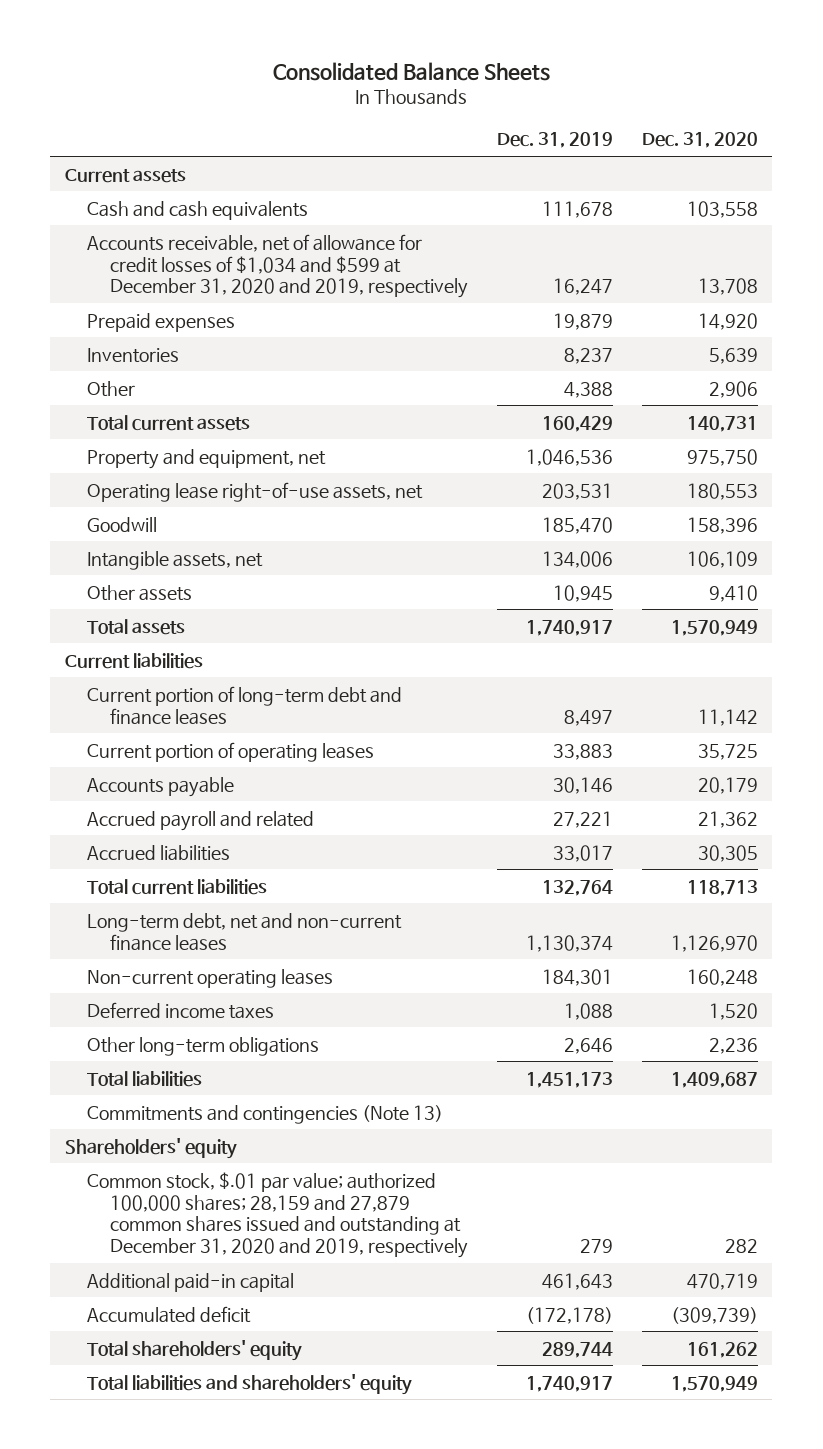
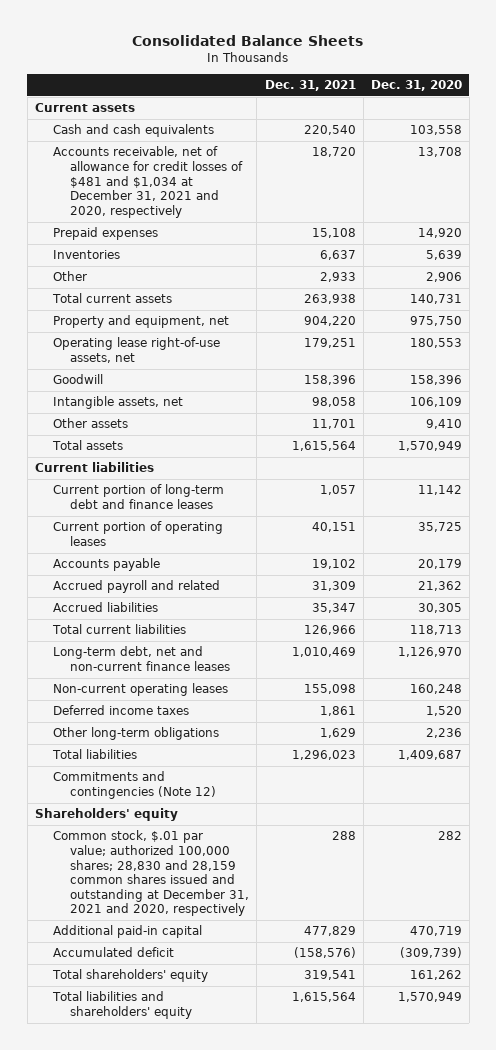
- | Dec. 31, 2019 | Dec. 31, 2020
+ | Dec. 31, 2021 | Dec. 31, 2020
- Accounts receivable, net of allowance for credit losses of $1,034 and $599 at December 31, 2020 and 2019, respectively | 16,247 | 13,708
+ Accounts receivable, net of allowance for credit losses of $481 and $1,034 at December 31, 2021 and 2020, respectively | 18,720 | 13,708
- Commitments and contingencies (Note 13)
+ Commitments and contingencies (Note 12)
- Common stock, $.01 par value; authorized 100,000 shares; 28,159 and 27,879 common shares issued and outstanding at December 31, 2020 and 2019, respectively | 279 | 282
+ Common stock, $.01 par value; authorized 100,000 shares; 28,830 and 28,159 common shares issued and outstanding at December 31, 2021 and 2020, respectively | 288 | 282

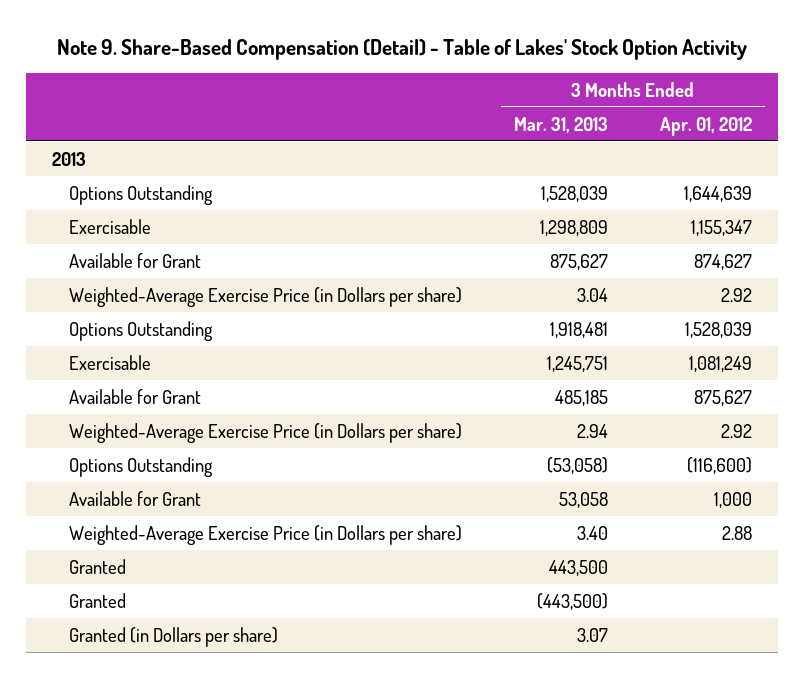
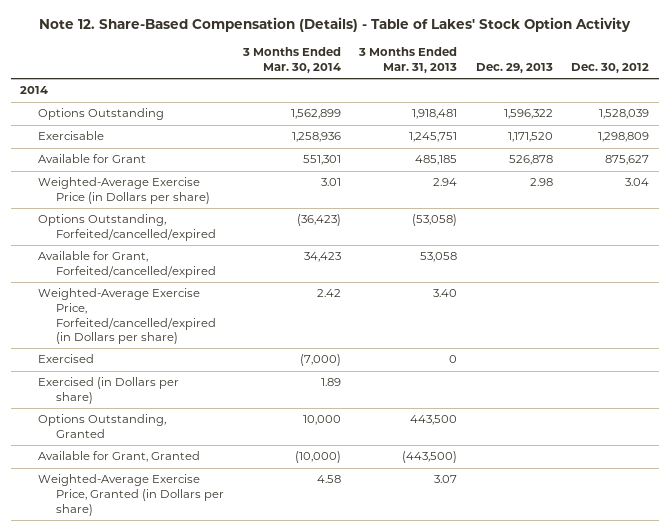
- Note 9. Share-Based Compensation (Detail) - Table of Lakes' Stock Option Activity
+ Note 12. Share-Based Compensation (Details) - Table of Lakes' Stock Option Activity
- | 3 Months Ended Mar. 31, 2013 | 3 Months Ended Apr. 01, 2012
+ | 3 Months Ended Mar. 30, 2014 | 3 Months Ended Mar. 31, 2013 | Dec. 29, 2013 | Dec. 30, 2012
- 2013
- Options Outstanding | 1,528,039 | 1,644,639
- Exercisable | 1,298,809 | 1,155,347
- Available for Grant | 875,627 | 874,627
- Weighted-Average Exercise Price (in Dollars per share) | 3.04 | 2.92
+ 2014
- Options Outstanding | (53,058) | (116,600)
- Available for Grant | 53,058 | 1,000
- Weighted-Average Exercise Price (in Dollars per share) | 3.40 | 2.88
- Granted | 443,500 |
- Granted | (443,500) |
- Granted (in Dollars per share) | 3.07 |
+ Options Outstanding, Forfeited/cancelled/expired | (36,423) | (53,058) | |
+ Available for Grant, Forfeited/cancelled/expired | 34,423 | 53,058 | |
+ Weighted-Average Exercise Price, Forfeited/cancelled/expired (in Dollars per share) | 2.42 | 3.40 | |
+ Exercised | (7,000) | 0 | |
+ Exercised (in Dollars per share) | 1.89 | | |
+ Options Outstanding, Granted | 10,000 | 443,500 | |
+ Available for Grant, Granted | (10,000) | (443,500) | |
+ Weighted-Average Exercise Price, Granted (in Dollars per share) | 4.58 | 3.07 | |

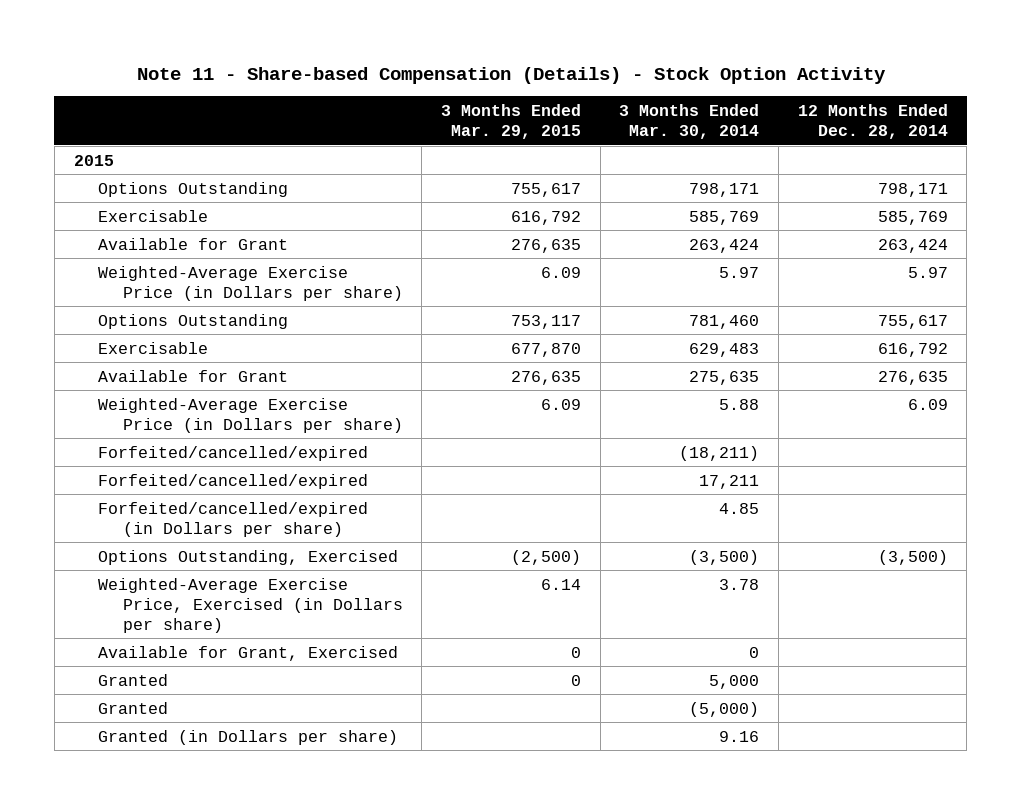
- Note 12. Share-Based Compensation (Details) - Table of Lakes' Stock Option Activity
+ Note 11 - Share-based Compensation (Details) - Stock Option Activity
- | 3 Months Ended Mar. 30, 2014 | 3 Months Ended Mar. 31, 2013 | Dec. 29, 2013 | Dec. 30, 2012
+ | 3 Months Ended Mar. 29, 2015 | 3 Months Ended Mar. 30, 2014 | 12 Months Ended Dec. 28, 2014
- 2014
- Options Outstanding | 1,562,899 | 1,918,481 | 1,596,322 | 1,528,039
- Exercisable | 1,258,936 | 1,245,751 | 1,171,520 | 1,298,809
- Available for Grant | 551,301 | 485,185 | 526,878 | 875,627
- Weighted-Average Exercise Price (in Dollars per share) | 3.01 | 2.94 | 2.98 | 3.04
- Options Outstanding, Forfeited/cancelled/expired | (36,423) | (53,058) | |
- Available for Grant, Forfeited/cancelled/expired | 34,423 | 53,058 | |
- Weighted-Average Exercise Price, Forfeited/cancelled/expired (in Dollars per share) | 2.42 | 3.40 | |
- Exercised | (7,000) | 0 | |
- Exercised (in Dollars per share) | 1.89 | | |
- Options Outstanding, Granted | 10,000 | 443,500 | |
- Available for Grant, Granted | (10,000) | (443,500) | |
- Weighted-Average Exercise Price, Granted (in Dollars per share) | 4.58 | 3.07 | |
+ 2015
+ Options Outstanding | 755,617 | 798,171 | 798,171
+ Exercisable | 616,792 | 585,769 | 585,769
+ Available for Grant | 276,635 | 263,424 | 263,424
+ Weighted-Average Exercise Price (in Dollars per share) | 6.09 | 5.97 | 5.97
+ Options Outstanding | 753,117 | 781,460 | 755,617
+ Exercisable | 677,870 | 629,483 | 616,792
+ Available for Grant | 276,635 | 275,635 | 276,635
+ Weighted-Average Exercise Price (in Dollars per share) | 6.09 | 5.88 | 6.09
+ Forfeited/cancelled/expired | | (18,211) |
+ Forfeited/cancelled/expired | | 17,211 |
+ Forfeited/cancelled/expired (in Dollars per share) | | 4.85 |
+ Options Outstanding, Exercised | (2,500) | (3,500) | (3,500)
+ Weighted-Average Exercise Price, Exercised (in Dollars per share) | 6.14 | 3.78 |
+ Available for Grant, Exercised | 0 | 0 |
+ Granted | 0 | 5,000 |
+ Granted | | (5,000) |
+ Granted (in Dollars per share) | | 9.16 |

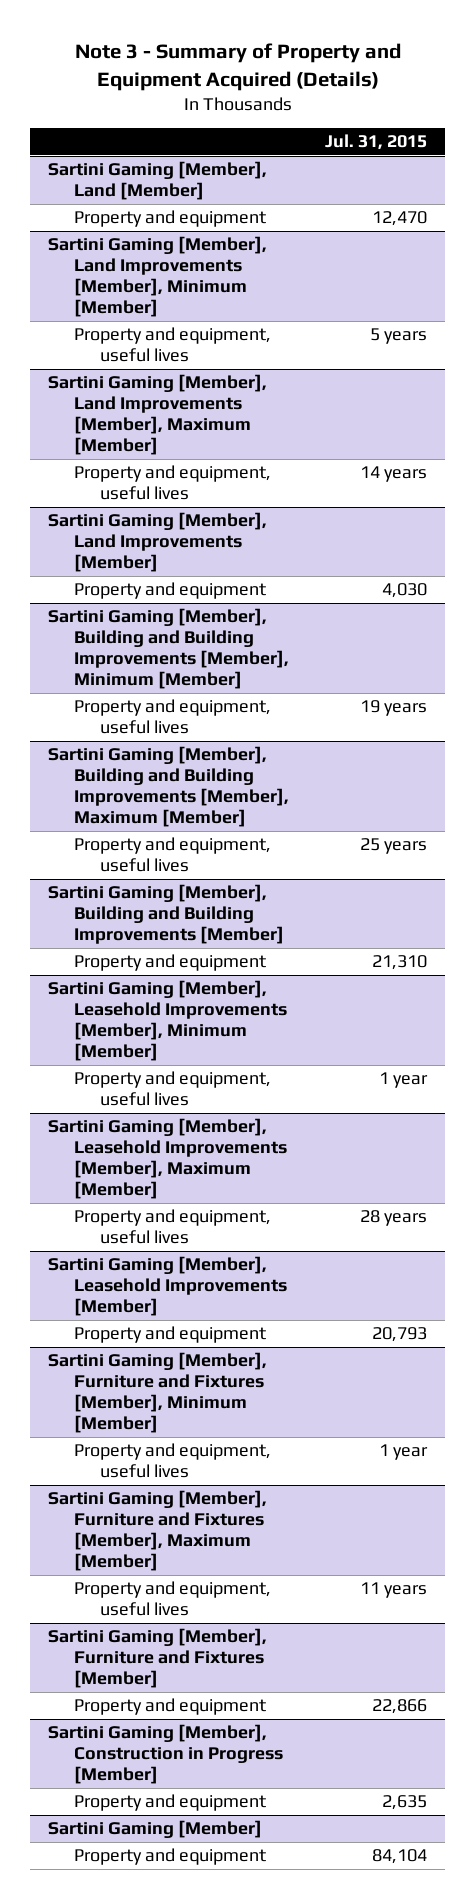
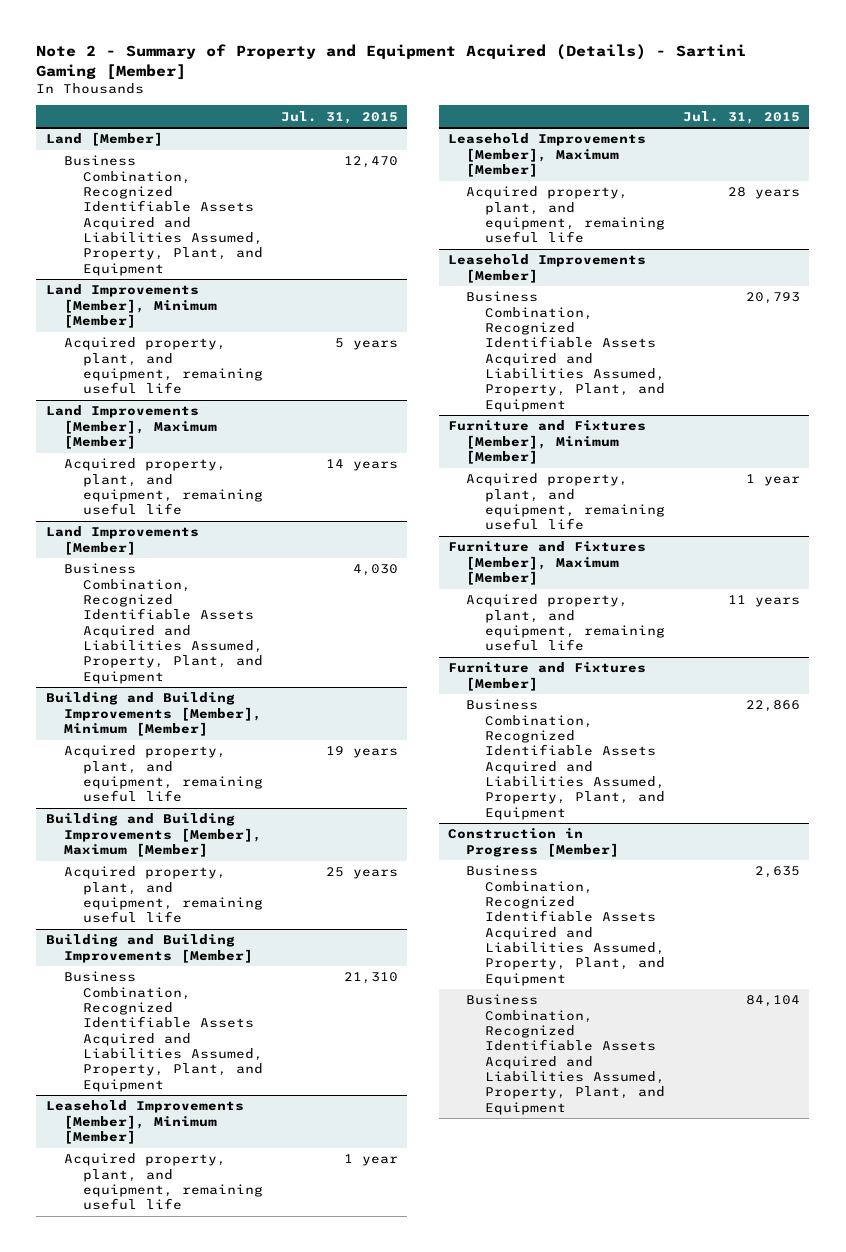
- Note 3 - Summary of Property and Equipment Acquired (Details)
+ Note 2 - Summary of Property and Equipment Acquired (Details) - Sartini Gaming [Member]
- Sartini Gaming [Member], Land [Member]
- Property and equipment | 12,470
- Sartini Gaming [Member], Land Improvements [Member], Minimum [Member]
- Property and equipment, useful lives | 5 years
- Sartini Gaming [Member], Land Improvements [Member], Maximum [Member]
- Property and equipment, useful lives | 14 years
- Sartini Gaming [Member], Land Improvements [Member]
- Property and equipment | 4,030
- Sartini Gaming [Member], Building and Building Improvements [Member], Minimum [Member]
- Property and equipment, useful lives | 19 years
- Sartini Gaming [Member], Building and Building Improvements [Member], Maximum [Member]
- Property and equipment, useful lives | 25 years
- Sartini Gaming [Member], Building and Building Improvements [Member]
- Property and equipment | 21,310
- Sartini Gaming [Member], Leasehold Improvements [Member], Minimum [Member]
- Property and equipment, useful lives | 1 year
- Sartini Gaming [Member], Leasehold Improvements [Member], Maximum [Member]
- Property and equipment, useful lives | 28 years
- Sartini Gaming [Member], Leasehold Improvements [Member]
- Property and equipment | 20,793
- Sartini Gaming [Member], Furniture and Fixtures [Member], Minimum [Member]
- Property and equipment, useful lives | 1 year
- Sartini Gaming [Member], Furniture and Fixtures [Member], Maximum [Member]
- Property and equipment, useful lives | 11 years
- Sartini Gaming [Member], Furniture and Fixtures [Member]
- Property and equipment | 22,866
- Sartini Gaming [Member], Construction in Progress [Member]
- Property and equipment | 2,635
- Sartini Gaming [Member]
- Property and equipment | 84,104
+ Land [Member]
+ Business Combination, Recognized Identifiable Assets Acquired and Liabilities Assumed, Property, Plant, and Equipment | 12,470
+ Land Improvements [Member], Minimum [Member]
+ Acquired property, plant, and equipment, remaining useful life | 5 years
+ Land Improvements [Member], Maximum [Member]
+ Acquired property, plant, and equipment, remaining useful life | 14 years
+ Land Improvements [Member]
+ Business Combination, Recognized Identifiable Assets Acquired and Liabilities Assumed, Property, Plant, and Equipment | 4,030
+ Building and Building Improvements [Member], Minimum [Member]
+ Acquired property, plant, and equipment, remaining useful life | 19 years
+ Building and Building Improvements [Member], Maximum [Member]
+ Acquired property, plant, and equipment, remaining useful life | 25 years
+ Building and Building Improvements [Member]
+ Business Combination, Recognized Identifiable Assets Acquired and Liabilities Assumed, Property, Plant, and Equipment | 21,310
+ Leasehold Improvements [Member], Minimum [Member]
+ Acquired property, plant, and equipment, remaining useful life | 1 year
+ Leasehold Improvements [Member], Maximum [Member]
+ Acquired property, plant, and equipment, remaining useful life | 28 years
+ Leasehold Improvements [Member]
+ Business Combination, Recognized Identifiable Assets Acquired and Liabilities Assumed, Property, Plant, and Equipment | 20,793
+ Furniture and Fixtures [Member], Minimum [Member]
+ Acquired property, plant, and equipment, remaining useful life | 1 year
+ Furniture and Fixtures [Member], Maximum [Member]
+ Acquired property, plant, and equipment, remaining useful life | 11 years
+ Furniture and Fixtures [Member]
+ Business Combination, Recognized Identifiable Assets Acquired and Liabilities Assumed, Property, Plant, and Equipment | 22,866
+ Construction in Progress [Member]
+ Business Combination, Recognized Identifiable Assets Acquired and Liabilities Assumed, Property, Plant, and Equipment | 2,635
+ Business Combination, Recognized Identifiable Assets Acquired and Liabilities Assumed, Property, Plant, and Equipment | 84,104

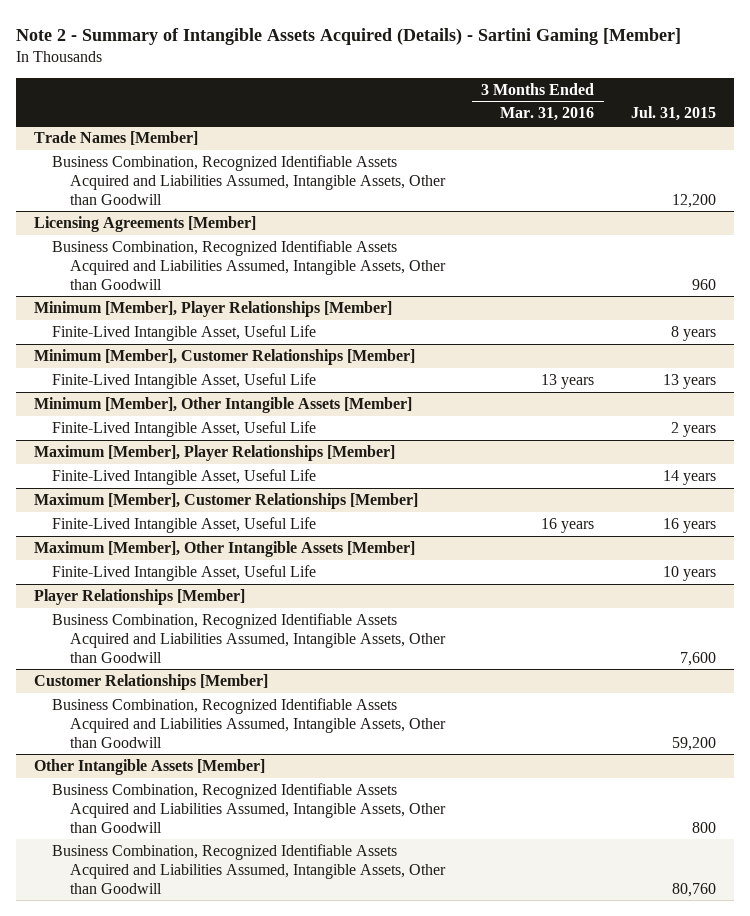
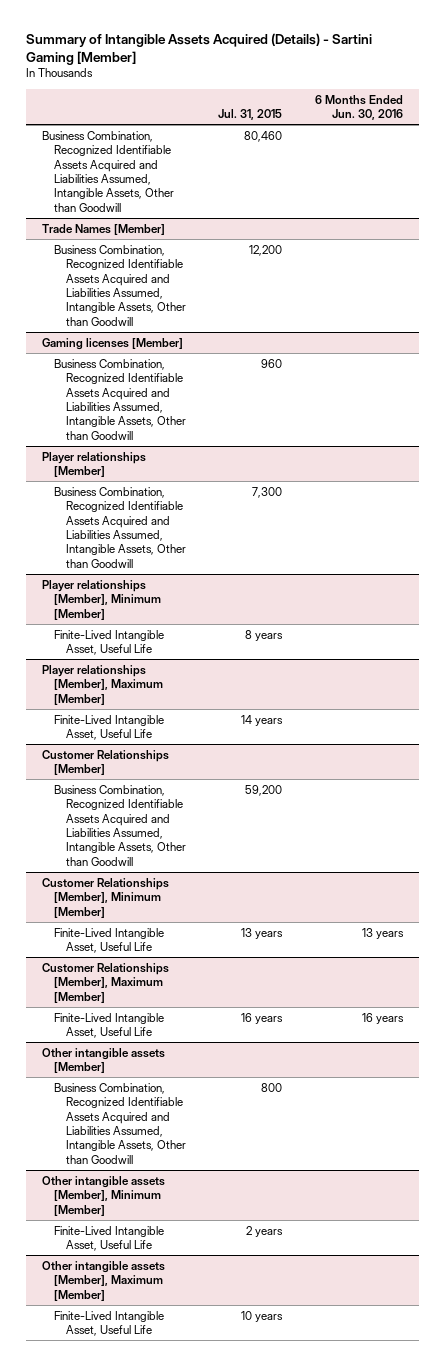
- Note 2 - Summary of Intangible Assets Acquired (Details) - Sartini Gaming [Member]
+ Summary of Intangible Assets Acquired (Details) - Sartini Gaming [Member]
- | 3 Months Ended Mar. 31, 2016 | Jul. 31, 2015
+ | Jul. 31, 2015 | 6 Months Ended Jun. 30, 2016
+ Business Combination, Recognized Identifiable Assets Acquired and Liabilities Assumed, Intangible Assets, Other than Goodwill | 80,460 |
- Licensing Agreements [Member]
+ Gaming licenses [Member]
- Minimum [Member], Player Relationships [Member]
+ Player relationships [Member]
+ Business Combination, Recognized Identifiable Assets Acquired and Liabilities Assumed, Intangible Assets, Other than Goodwill | 7,300 |
+ Player relationships [Member], Minimum [Member]
- Minimum [Member], Customer Relationships [Member]
- Finite-Lived Intangible Asset, Useful Life | 13 years | 13 years
- Minimum [Member], Other Intangible Assets [Member]
- Finite-Lived Intangible Asset, Useful Life | | 2 years
- Maximum [Member], Player Relationships [Member]
+ Player relationships [Member], Maximum [Member]
- Maximum [Member], Customer Relationships [Member]
- Finite-Lived Intangible Asset, Useful Life | 16 years | 16 years
- Maximum [Member], Other Intangible Assets [Member]
- Finite-Lived Intangible Asset, Useful Life | | 10 years
- Player Relationships [Member]
- Business Combination, Recognized Identifiable Assets Acquired and Liabilities Assumed, Intangible Assets, Other than Goodwill | | 7,600
- Other Intangible Assets [Member]
+ Customer Relationships [Member], Minimum [Member]
+ Finite-Lived Intangible Asset, Useful Life | 13 years | 13 years
+ Customer Relationships [Member], Maximum [Member]
+ Finite-Lived Intangible Asset, Useful Life | 16 years | 16 years
+ Other intangible assets [Member]
- Business Combination, Recognized Identifiable Assets Acquired and Liabilities Assumed, Intangible Assets, Other than Goodwill | | 80,760
+ Other intangible assets [Member], Minimum [Member]
+ Finite-Lived Intangible Asset, Useful Life | 2 years |
+ Other intangible assets [Member], Maximum [Member]
+ Finite-Lived Intangible Asset, Useful Life | 10 years |

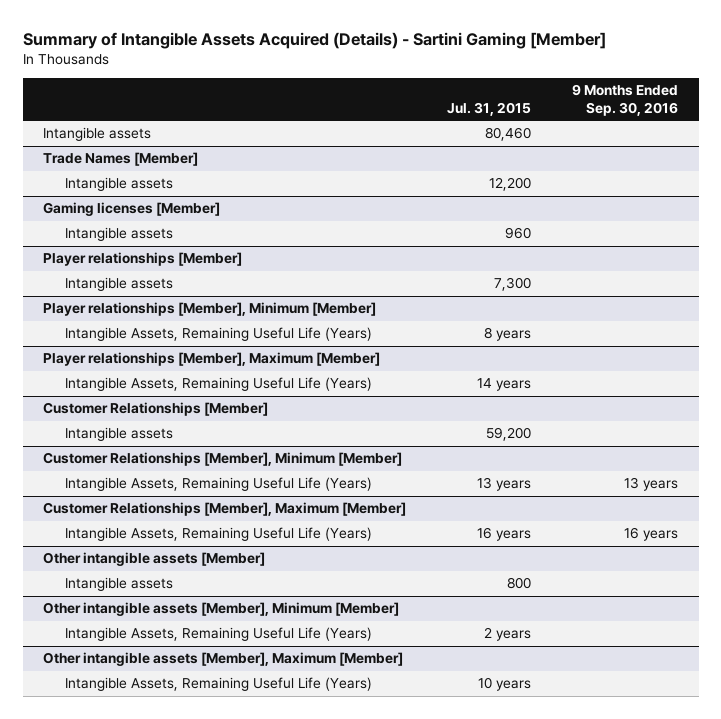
- | Jul. 31, 2015 | 6 Months Ended Jun. 30, 2016
+ | Jul. 31, 2015 | 9 Months Ended Sep. 30, 2016
- Business Combination, Recognized Identifiable Assets Acquired and Liabilities Assumed, Intangible Assets, Other than Goodwill | 80,460 |
+ Intangible assets | 80,460 |
@ Trade Names [Member]
- Business Combination, Recognized Identifiable Assets Acquired and Liabilities Assumed, Intangible Assets, Other than Goodwill | 12,200 |
+ Intangible assets | 12,200 |
@ Gaming licenses [Member]
- Business Combination, Recognized Identifiable Assets Acquired and Liabilities Assumed, Intangible Assets, Other than Goodwill | 960 |
+ Intangible assets | 960 |
@ Player relationships [Member]
- Business Combination, Recognized Identifiable Assets Acquired and Liabilities Assumed, Intangible Assets, Other than Goodwill | 7,300 |
+ Intangible assets | 7,300 |
@ Player relationships [Member], Minimum [Member]
- Finite-Lived Intangible Asset, Useful Life | 8 years |
+ Intangible Assets, Remaining Useful Life (Years) | 8 years |
@ Player relationships [Member], Maximum [Member]
- Finite-Lived Intangible Asset, Useful Life | 14 years |
+ Intangible Assets, Remaining Useful Life (Years) | 14 years |
@ Customer Relationships [Member]
- Business Combination, Recognized Identifiable Assets Acquired and Liabilities Assumed, Intangible Assets, Other than Goodwill | 59,200 |
+ Intangible assets | 59,200 |
@ Customer Relationships [Member], Minimum [Member]
- Finite-Lived Intangible Asset, Useful Life | 13 years | 13 years
+ Intangible Assets, Remaining Useful Life (Years) | 13 years | 13 years
@ Customer Relationships [Member], Maximum [Member]
- Finite-Lived Intangible Asset, Useful Life | 16 years | 16 years
+ Intangible Assets, Remaining Useful Life (Years) | 16 years | 16 years
@ Other intangible assets [Member]
- Business Combination, Recognized Identifiable Assets Acquired and Liabilities Assumed, Intangible Assets, Other than Goodwill | 800 |
+ Intangible assets | 800 |
@ Other intangible assets [Member], Minimum [Member]
- Finite-Lived Intangible Asset, Useful Life | 2 years |
+ Intangible Assets, Remaining Useful Life (Years) | 2 years |
@ Other intangible assets [Member], Maximum [Member]
- Finite-Lived Intangible Asset, Useful Life | 10 years |
+ Intangible Assets, Remaining Useful Life (Years) | 10 years |

